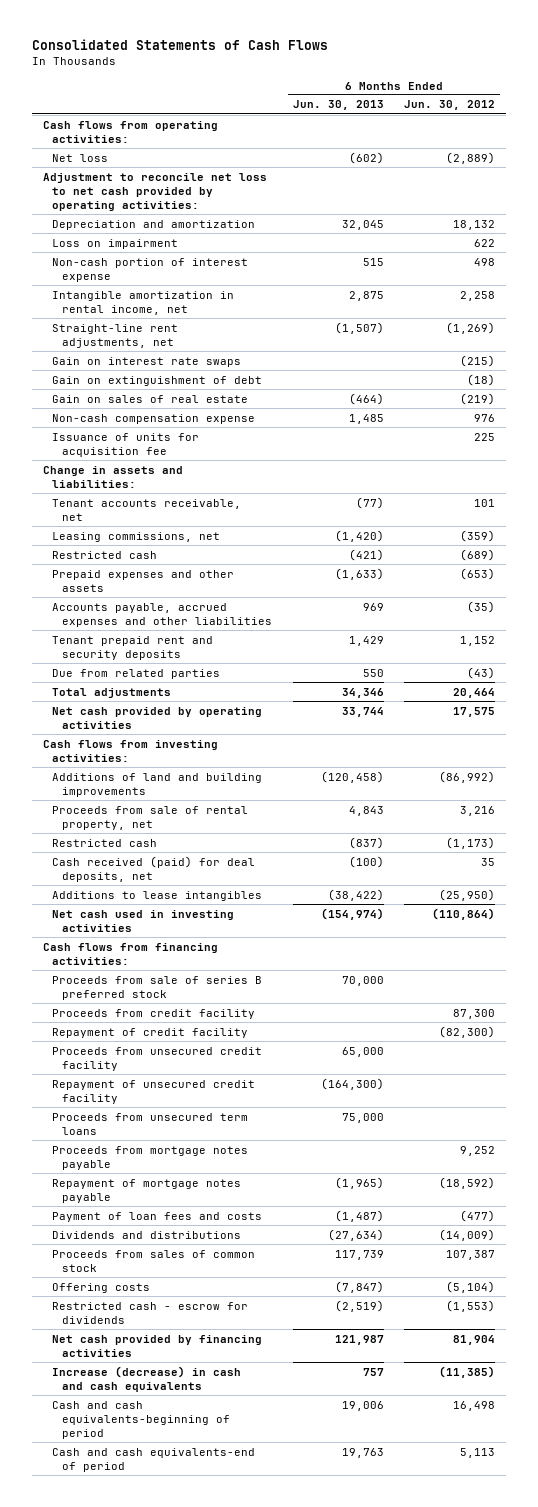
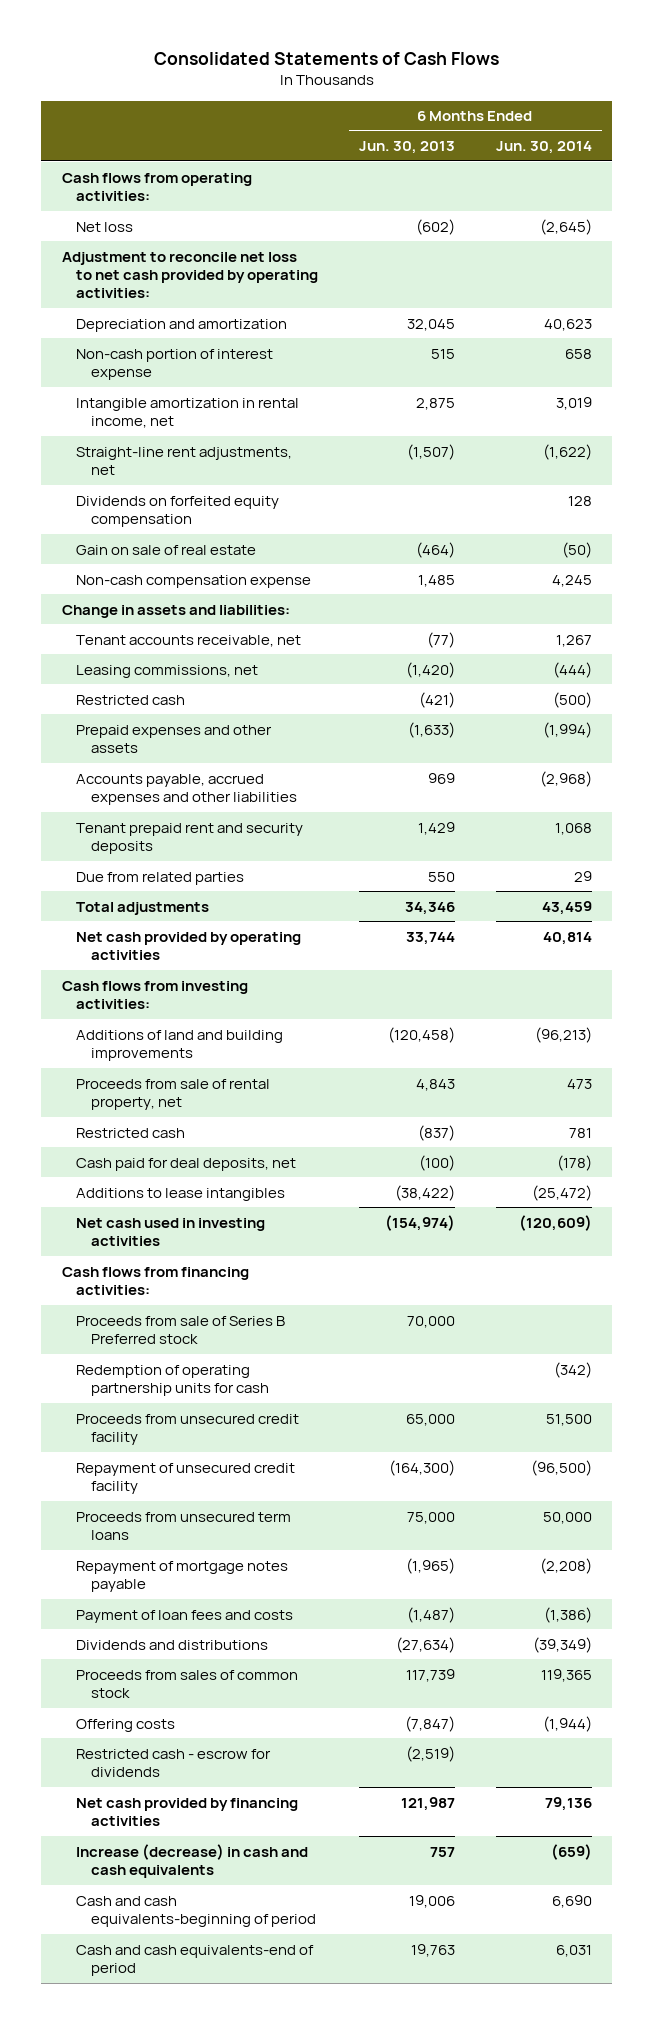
- | 6 Months Ended Jun. 30, 2013 | 6 Months Ended Jun. 30, 2012
+ | 6 Months Ended Jun. 30, 2013 | 6 Months Ended Jun. 30, 2014
- Loss on impairment | | 622
- Gain on interest rate swaps | | (215)
- Gain on extinguishment of debt | | (18)
- Gain on sales of real estate | (464) | (219)
+ Dividends on forfeited equity compensation | | 128
+ Gain on sale of real estate | (464) | (50)
- Issuance of units for acquisition fee | | 225
- Cash received (paid) for deal deposits, net | (100) | 35
+ Cash paid for deal deposits, net | (100) | (178)
- Proceeds from sale of series B preferred stock | 70,000 |
- Proceeds from credit facility | | 87,300
- Repayment of credit facility | | (82,300)
+ Proceeds from sale of Series B Preferred stock | 70,000 |
+ Redemption of operating partnership units for cash | | (342)
- Proceeds from mortgage notes payable | | 9,252

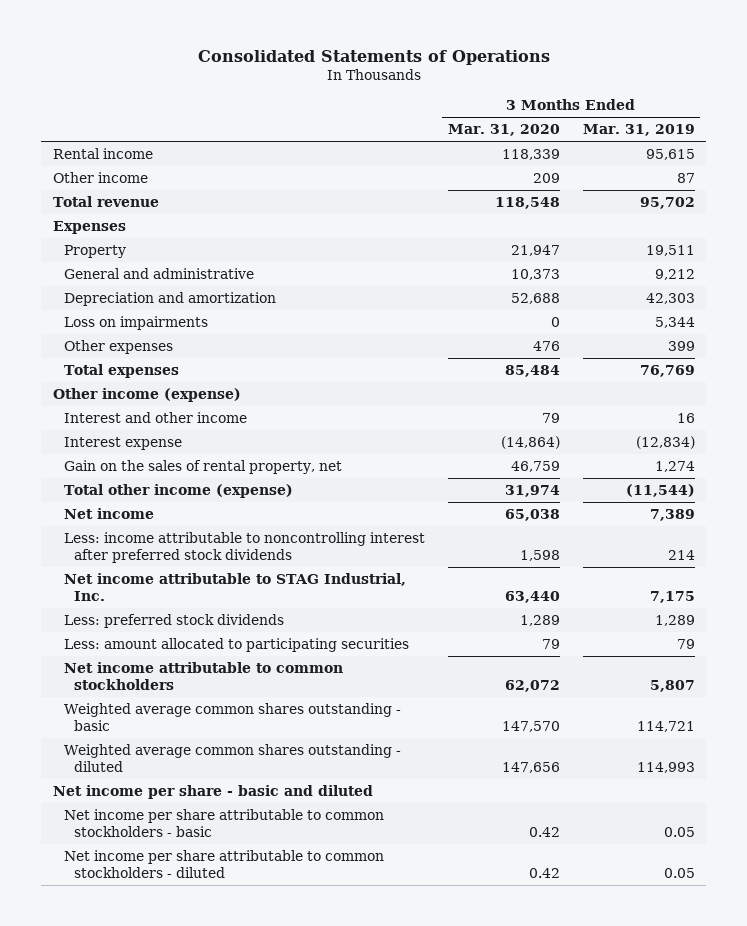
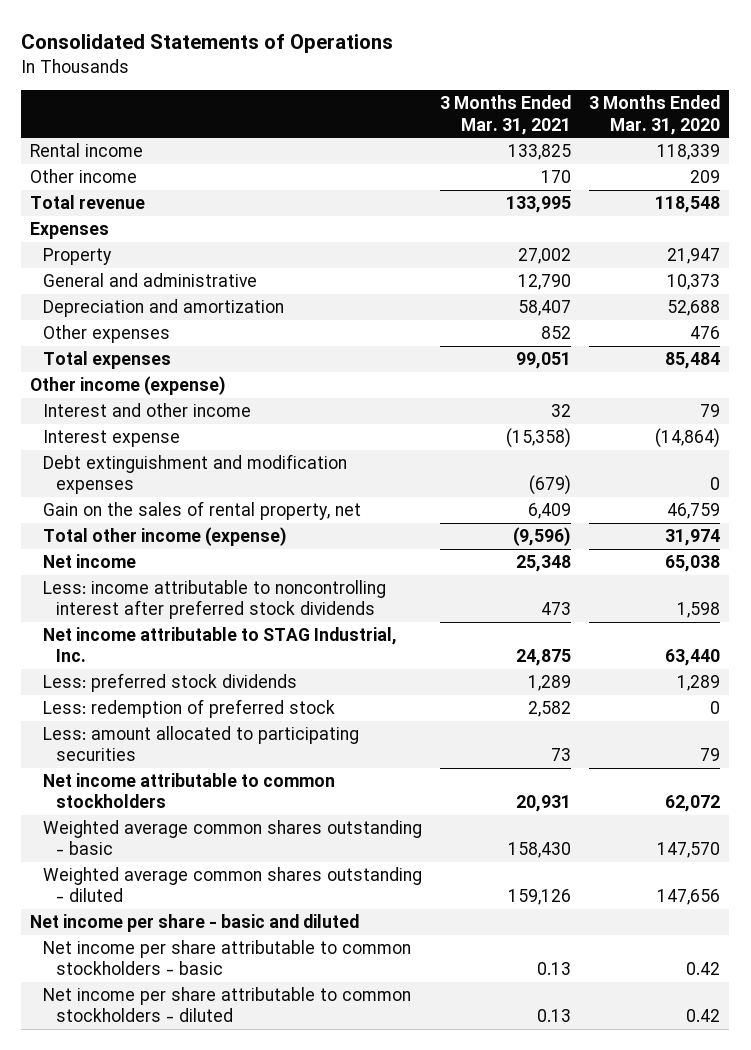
- | 3 Months Ended Mar. 31, 2020 | 3 Months Ended Mar. 31, 2019
+ | 3 Months Ended Mar. 31, 2021 | 3 Months Ended Mar. 31, 2020
- Loss on impairments | 0 | 5,344
+ Debt extinguishment and modification expenses | (679) | 0
+ Less: redemption of preferred stock | 2,582 | 0

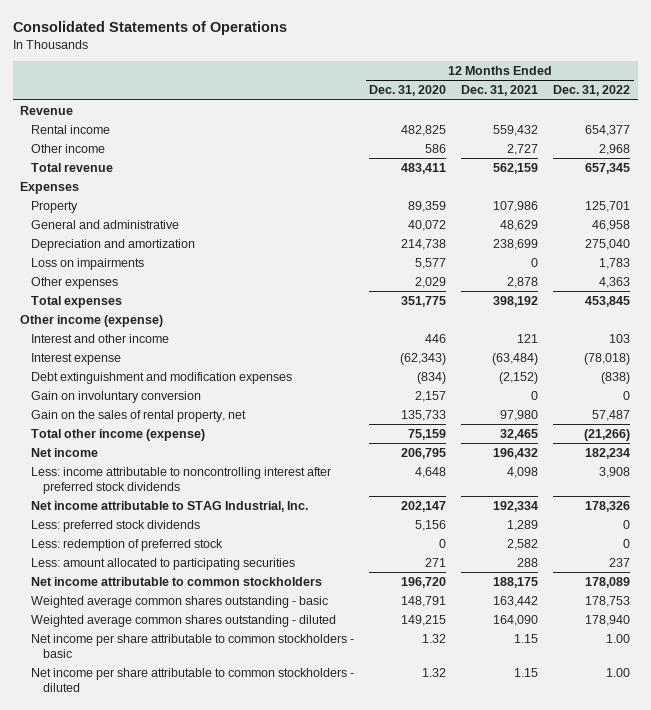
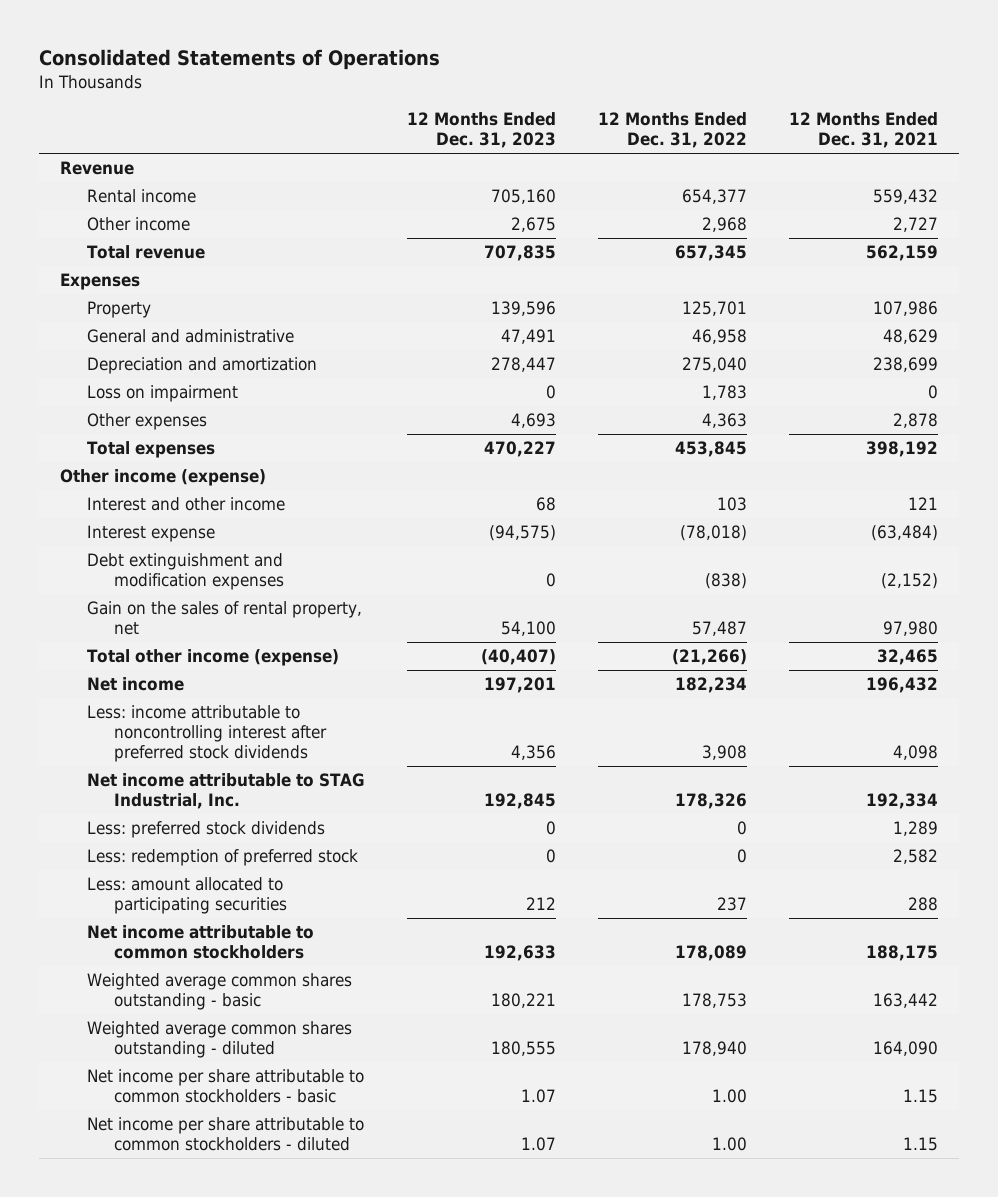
- | 12 Months Ended Dec. 31, 2020 | 12 Months Ended Dec. 31, 2021 | 12 Months Ended Dec. 31, 2022
+ | 12 Months Ended Dec. 31, 2023 | 12 Months Ended Dec. 31, 2022 | 12 Months Ended Dec. 31, 2021
- Loss on impairments | 5,577 | 0 | 1,783
+ Loss on impairment | 0 | 1,783 | 0
- Gain on involuntary conversion | 2,157 | 0 | 0

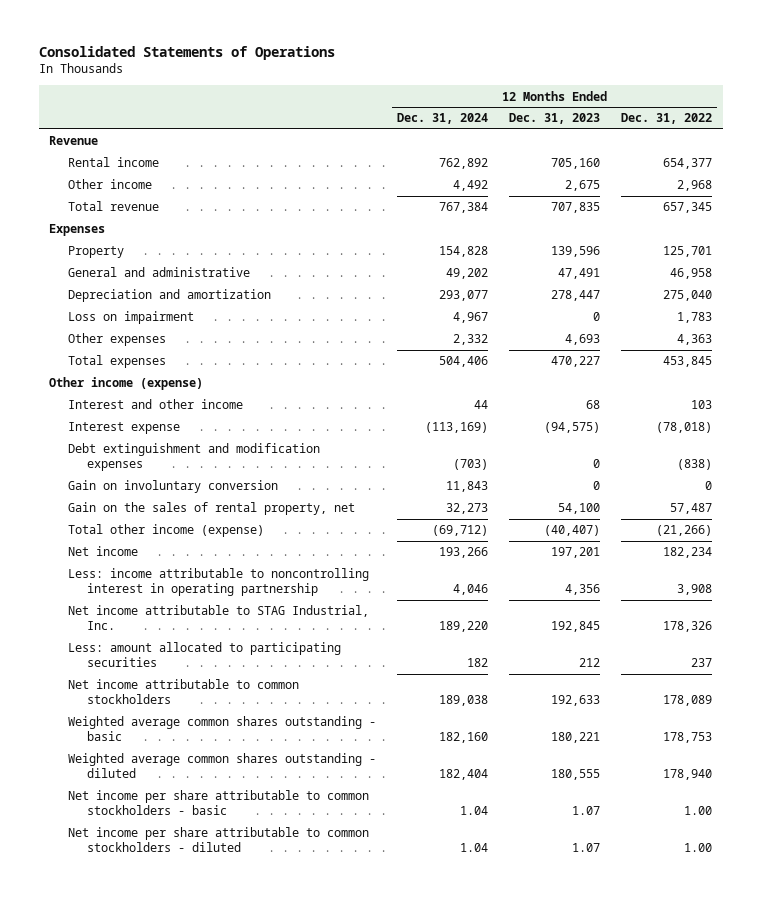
- | 12 Months Ended Dec. 31, 2023 | 12 Months Ended Dec. 31, 2022 | 12 Months Ended Dec. 31, 2021
+ | 12 Months Ended Dec. 31, 2024 | 12 Months Ended Dec. 31, 2023 | 12 Months Ended Dec. 31, 2022
+ Gain on involuntary conversion | 11,843 | 0 | 0
- Less: income attributable to noncontrolling interest after preferred stock dividends | 4,356 | 3,908 | 4,098
+ Less: income attributable to noncontrolling interest in operating partnership | 4,046 | 4,356 | 3,908
- Less: preferred stock dividends | 0 | 0 | 1,289
- Less: redemption of preferred stock | 0 | 0 | 2,582

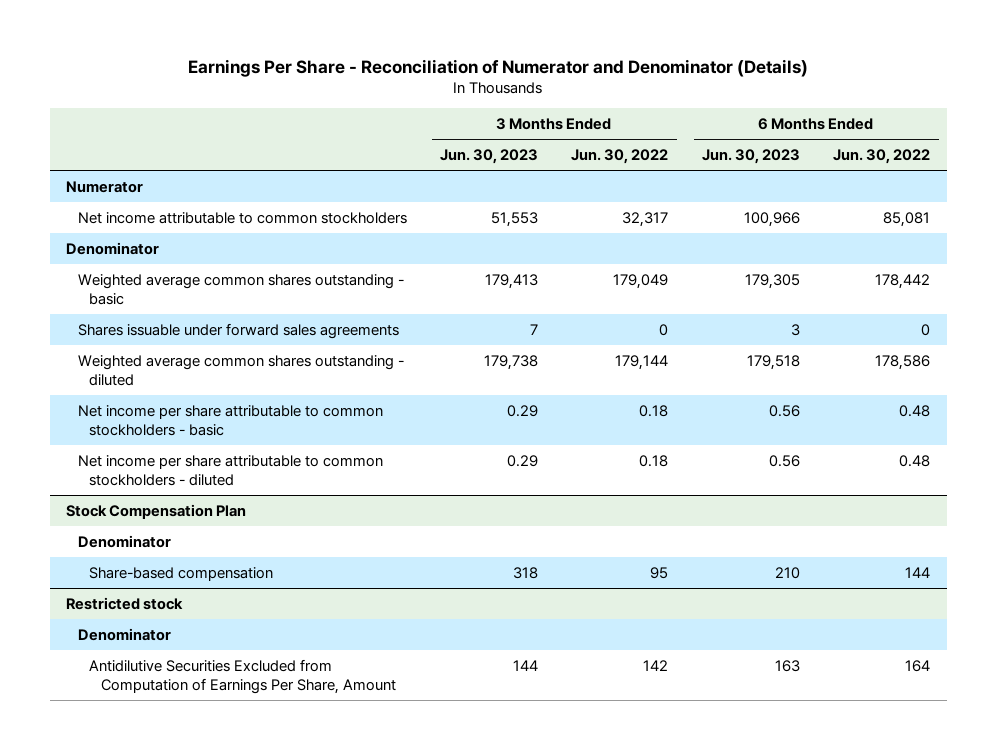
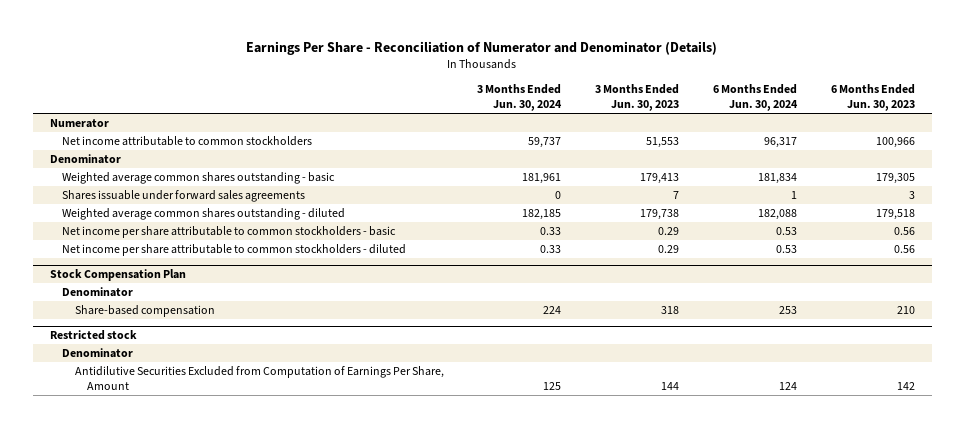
- | 3 Months Ended Jun. 30, 2023 | 3 Months Ended Jun. 30, 2022 | 6 Months Ended Jun. 30, 2023 | 6 Months Ended Jun. 30, 2022
+ | 3 Months Ended Jun. 30, 2024 | 3 Months Ended Jun. 30, 2023 | 6 Months Ended Jun. 30, 2024 | 6 Months Ended Jun. 30, 2023
@ Restricted stock
- Antidilutive Securities Excluded from Computation of Earnings Per Share, Amount | 144 | 142 | 163 | 164
+ Antidilutive Securities Excluded from Computation of Earnings Per Share, Amount | 125 | 144 | 124 | 142

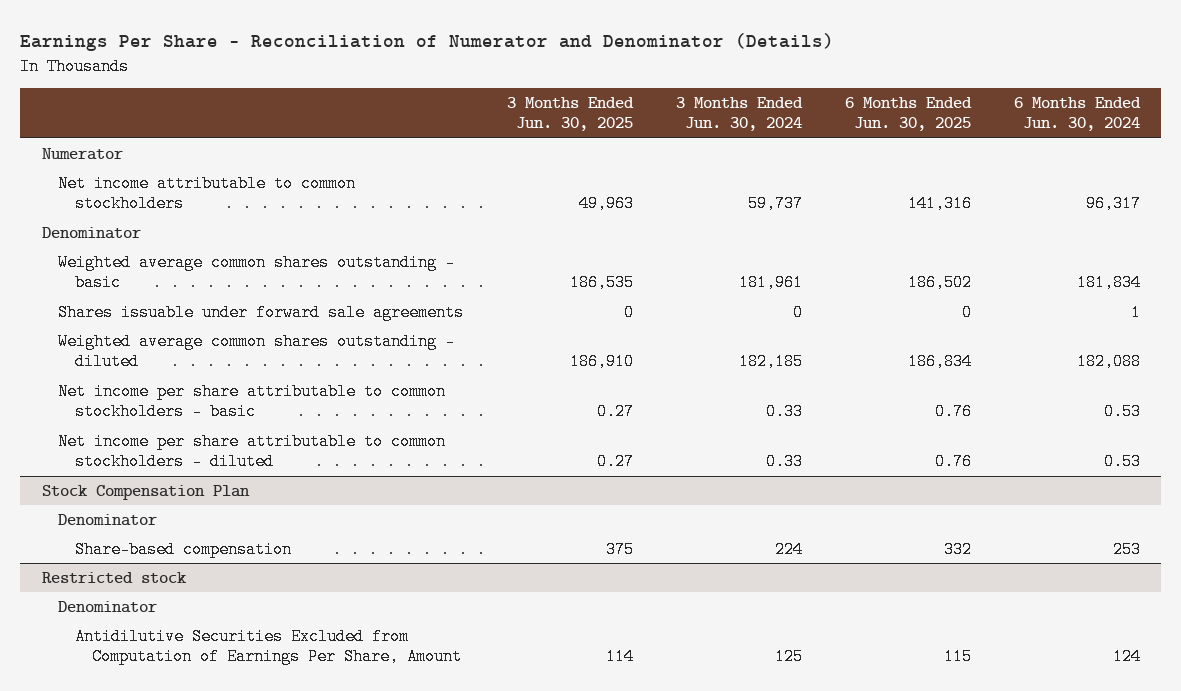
- | 3 Months Ended Jun. 30, 2024 | 3 Months Ended Jun. 30, 2023 | 6 Months Ended Jun. 30, 2024 | 6 Months Ended Jun. 30, 2023
+ | 3 Months Ended Jun. 30, 2025 | 3 Months Ended Jun. 30, 2024 | 6 Months Ended Jun. 30, 2025 | 6 Months Ended Jun. 30, 2024
- Shares issuable under forward sales agreements | 0 | 7 | 1 | 3
+ Shares issuable under forward sale agreements | 0 | 0 | 0 | 1

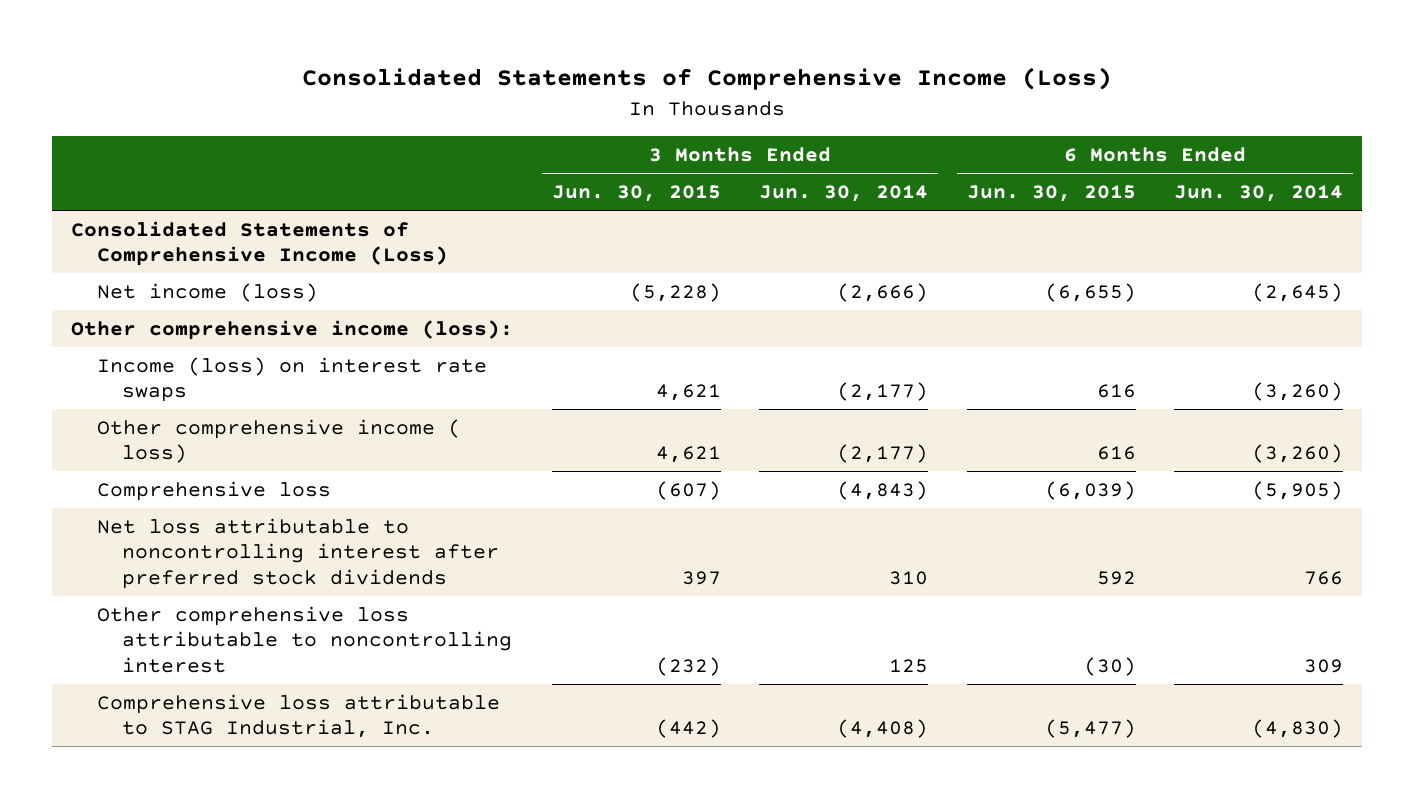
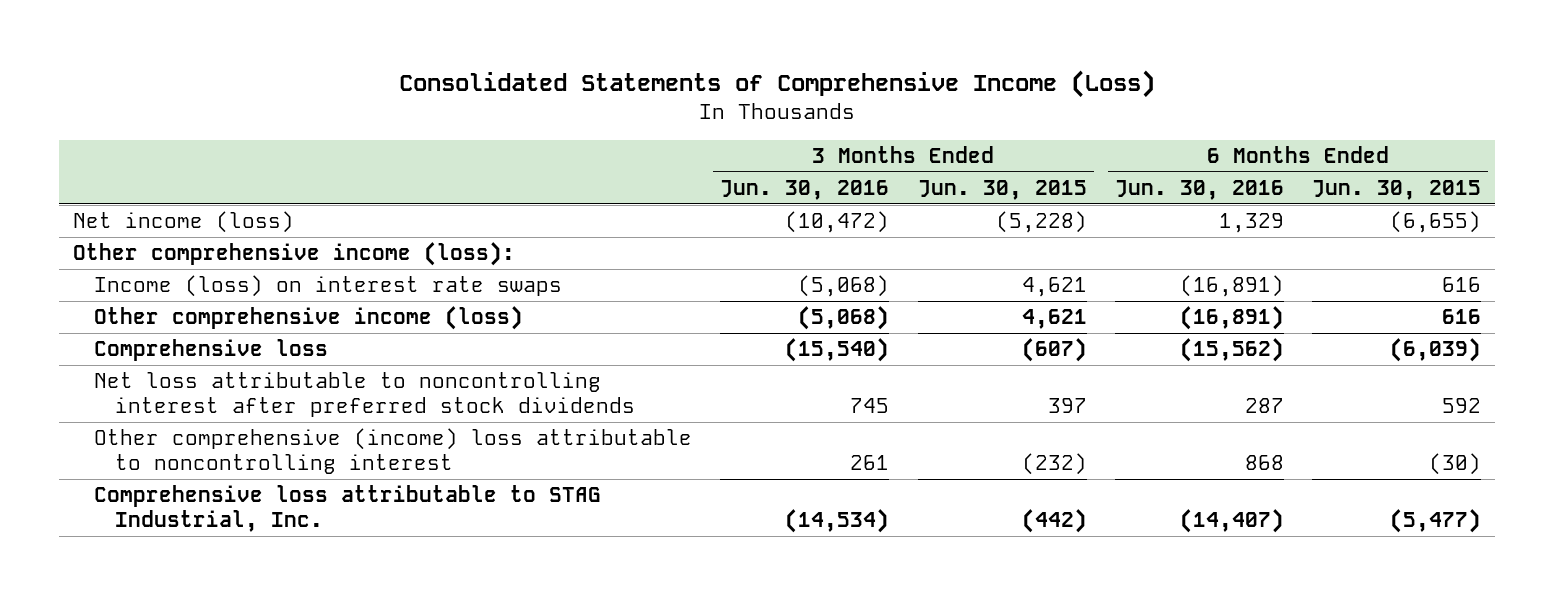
- | 3 Months Ended Jun. 30, 2015 | 3 Months Ended Jun. 30, 2014 | 6 Months Ended Jun. 30, 2015 | 6 Months Ended Jun. 30, 2014
+ | 3 Months Ended Jun. 30, 2016 | 3 Months Ended Jun. 30, 2015 | 6 Months Ended Jun. 30, 2016 | 6 Months Ended Jun. 30, 2015
- Consolidated Statements of Comprehensive Income (Loss)
- Other comprehensive income ( loss) | 4,621 | (2,177) | 616 | (3,260)
+ Other comprehensive income (loss) | (5,068) | 4,621 | (16,891) | 616
- Other comprehensive loss attributable to noncontrolling interest | (232) | 125 | (30) | 309
+ Other comprehensive (income) loss attributable to noncontrolling interest | 261 | (232) | 868 | (30)

